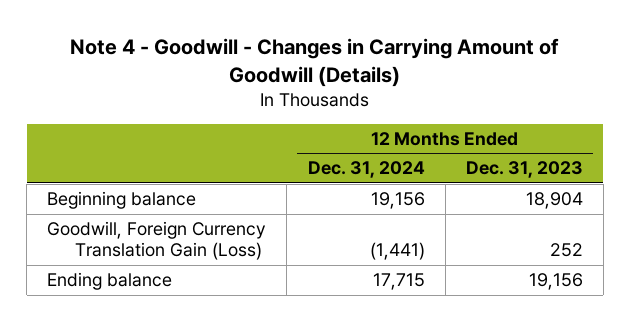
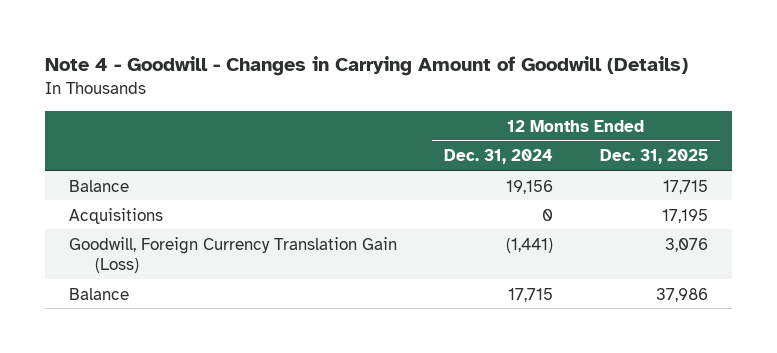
- | 12 Months Ended Dec. 31, 2024 | 12 Months Ended Dec. 31, 2023
+ | 12 Months Ended Dec. 31, 2024 | 12 Months Ended Dec. 31, 2025
- Beginning balance | 19,156 | 18,904
+ Balance | 19,156 | 17,715
+ Acquisitions | 0 | 17,195
- Ending balance | 17,715 | 19,156
+ Balance | 17,715 | 37,986

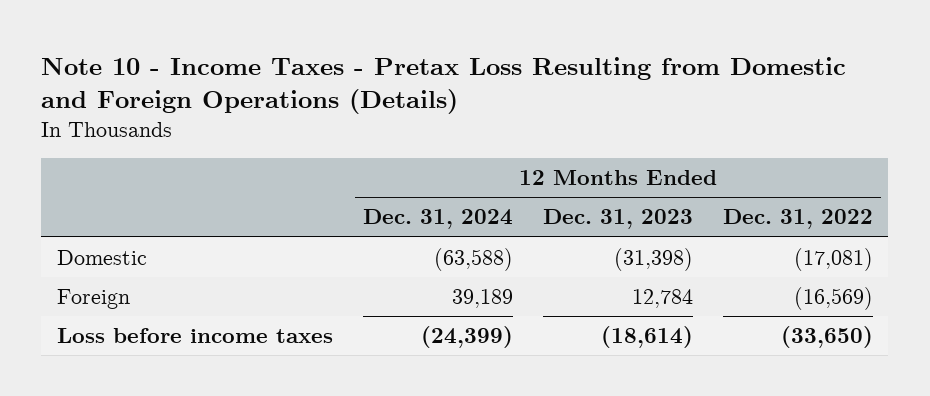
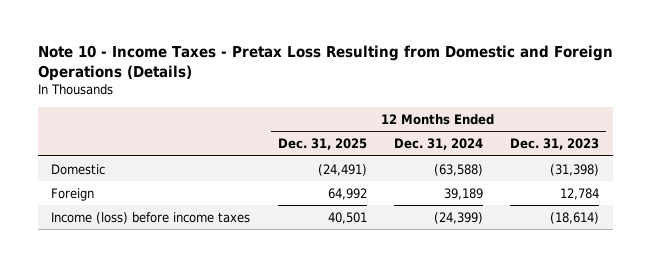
- | 12 Months Ended Dec. 31, 2024 | 12 Months Ended Dec. 31, 2023 | 12 Months Ended Dec. 31, 2022
+ | 12 Months Ended Dec. 31, 2025 | 12 Months Ended Dec. 31, 2024 | 12 Months Ended Dec. 31, 2023
- Loss before income taxes | (24,399) | (18,614) | (33,650)
+ Income (loss) before income taxes | 40,501 | (24,399) | (18,614)

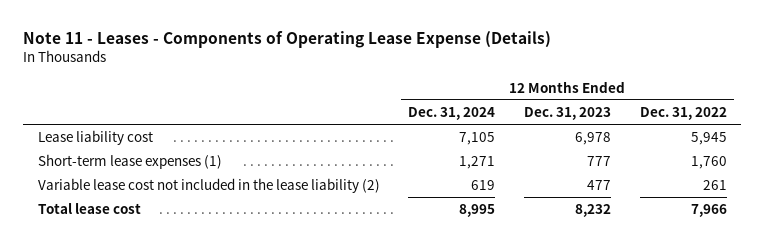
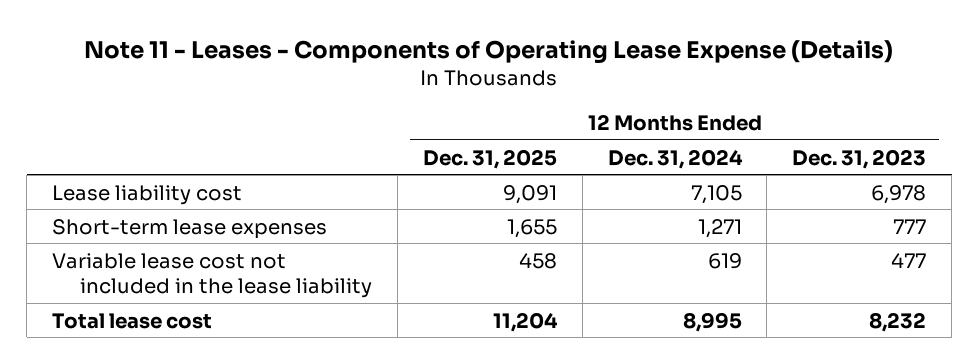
- | 12 Months Ended Dec. 31, 2024 | 12 Months Ended Dec. 31, 2023 | 12 Months Ended Dec. 31, 2022
+ | 12 Months Ended Dec. 31, 2025 | 12 Months Ended Dec. 31, 2024 | 12 Months Ended Dec. 31, 2023
- Short-term lease expenses (1) | 1,271 | 777 | 1,760
- Variable lease cost not included in the lease liability (2) | 619 | 477 | 261
+ Short-term lease expenses | 1,655 | 1,271 | 777
+ Variable lease cost not included in the lease liability | 458 | 619 | 477

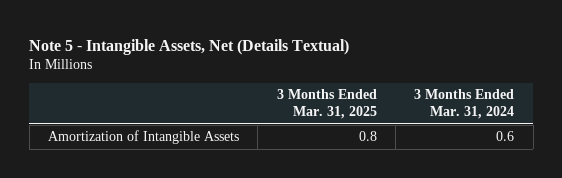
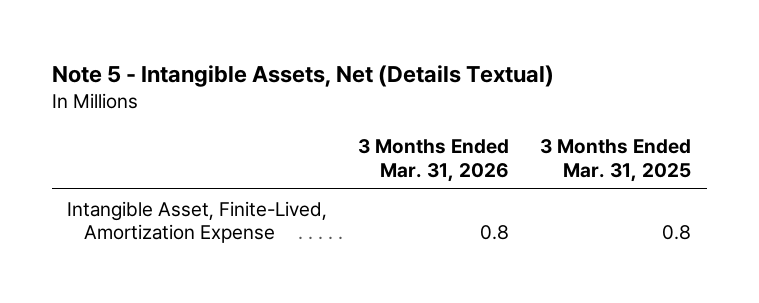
- | 3 Months Ended Mar. 31, 2025 | 3 Months Ended Mar. 31, 2024
+ | 3 Months Ended Mar. 31, 2026 | 3 Months Ended Mar. 31, 2025
- Amortization of Intangible Assets | 0.8 | 0.6
+ Intangible Asset, Finite-Lived, Amortization Expense | 0.8 | 0.8

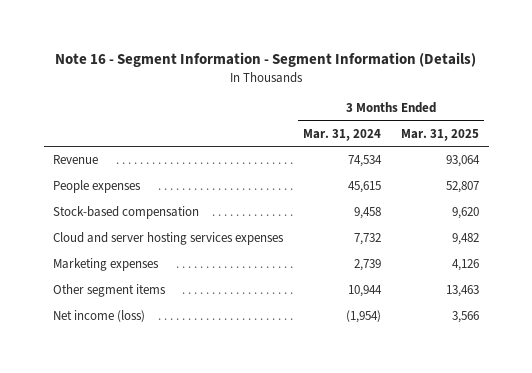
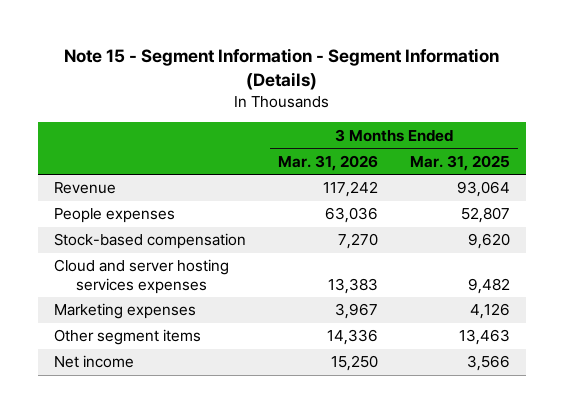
- Note 16 - Segment Information - Segment Information (Details)
+ Note 15 - Segment Information - Segment Information (Details)
- | 3 Months Ended Mar. 31, 2024 | 3 Months Ended Mar. 31, 2025
+ | 3 Months Ended Mar. 31, 2026 | 3 Months Ended Mar. 31, 2025
- Net income (loss) | (1,954) | 3,566
+ Net income | 15,250 | 3,566

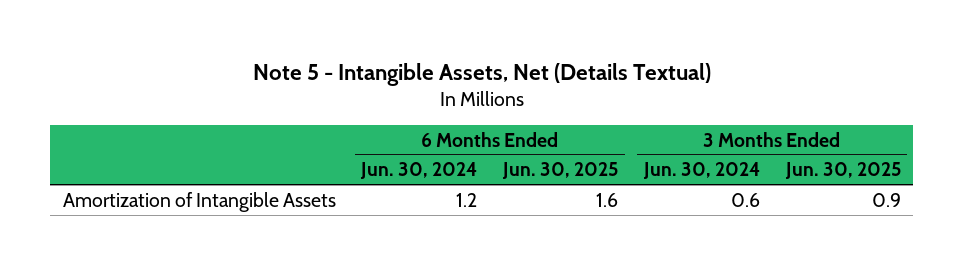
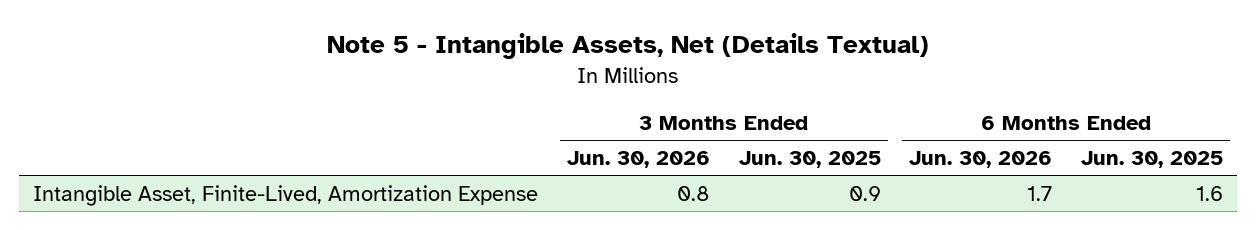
- | 6 Months Ended Jun. 30, 2024 | 6 Months Ended Jun. 30, 2025 | 3 Months Ended Jun. 30, 2024 | 3 Months Ended Jun. 30, 2025
+ | 3 Months Ended Jun. 30, 2026 | 3 Months Ended Jun. 30, 2025 | 6 Months Ended Jun. 30, 2026 | 6 Months Ended Jun. 30, 2025
- Amortization of Intangible Assets | 1.2 | 1.6 | 0.6 | 0.9
+ Intangible Asset, Finite-Lived, Amortization Expense | 0.8 | 0.9 | 1.7 | 1.6

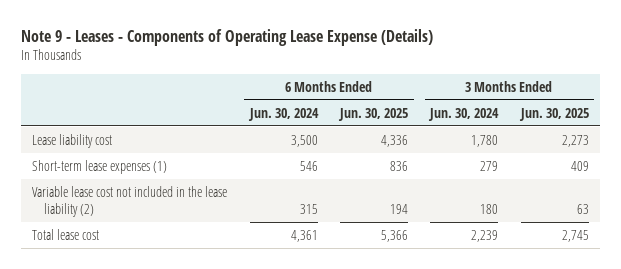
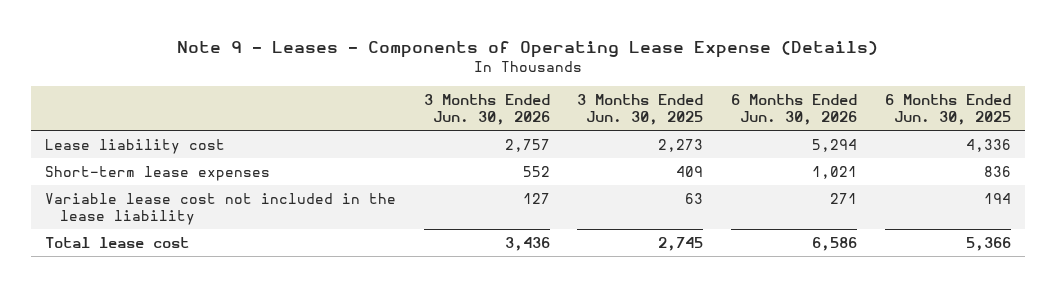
- | 6 Months Ended Jun. 30, 2024 | 6 Months Ended Jun. 30, 2025 | 3 Months Ended Jun. 30, 2024 | 3 Months Ended Jun. 30, 2025
+ | 3 Months Ended Jun. 30, 2026 | 3 Months Ended Jun. 30, 2025 | 6 Months Ended Jun. 30, 2026 | 6 Months Ended Jun. 30, 2025
- Short-term lease expenses (1) | 546 | 836 | 279 | 409
- Variable lease cost not included in the lease liability (2) | 315 | 194 | 180 | 63
+ Short-term lease expenses | 552 | 409 | 1,021 | 836
+ Variable lease cost not included in the lease liability | 127 | 63 | 271 | 194

